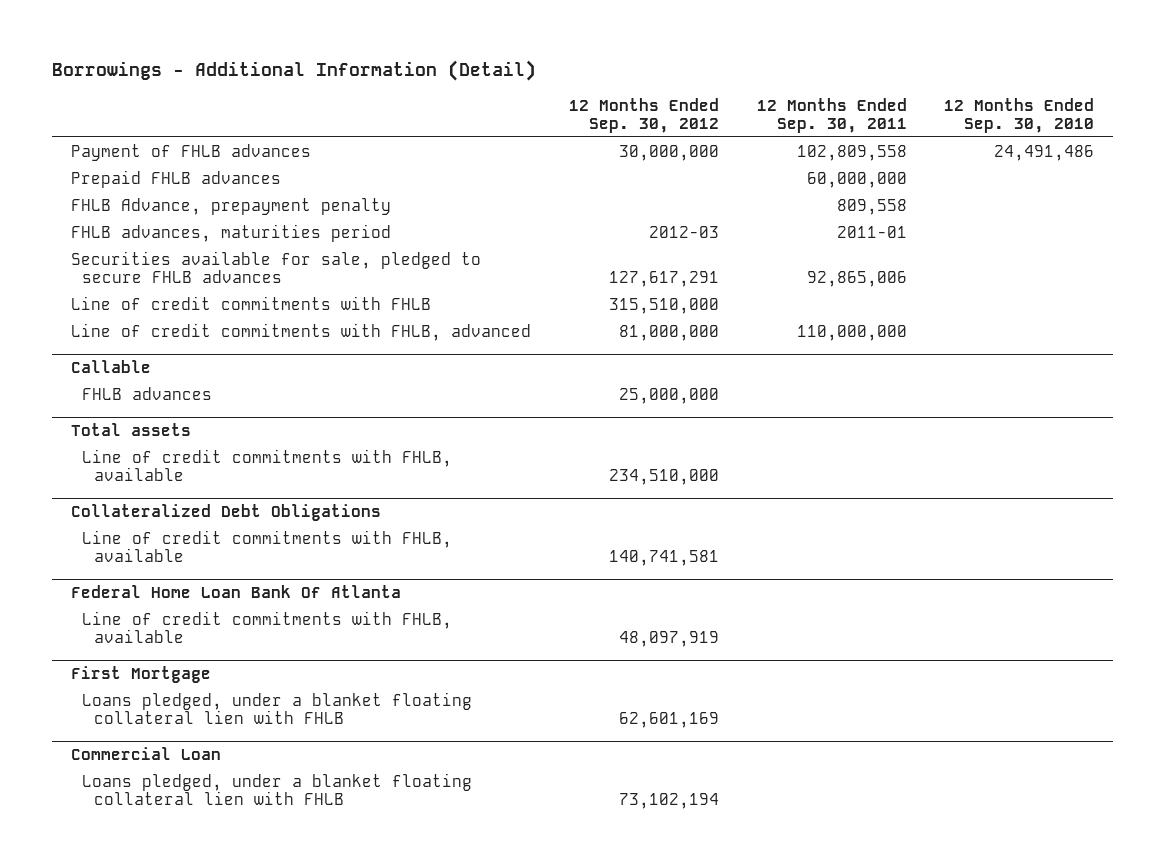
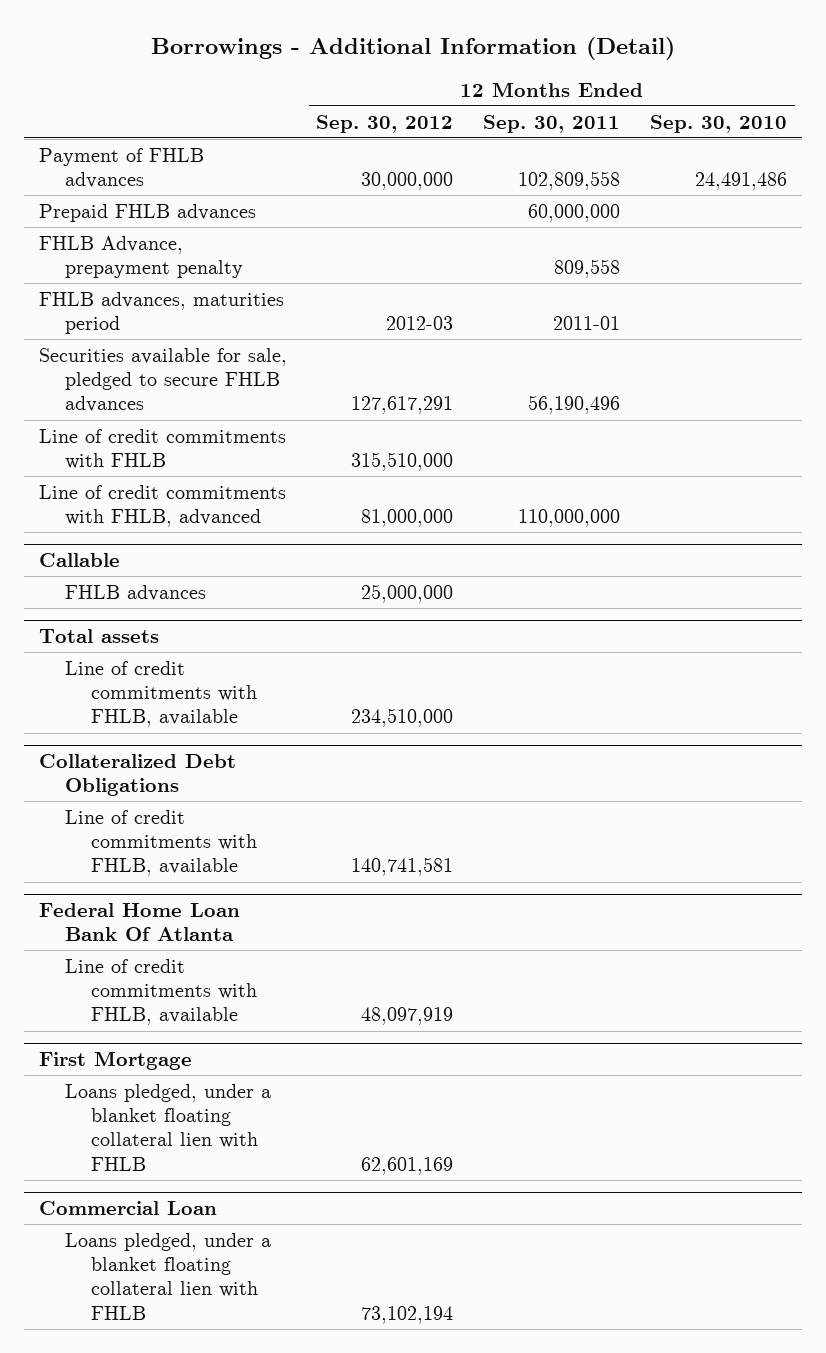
- Securities available for sale, pledged to secure FHLB advances | 127,617,291 | 92,865,006 |
+ Securities available for sale, pledged to secure FHLB advances | 127,617,291 | 56,190,496 |

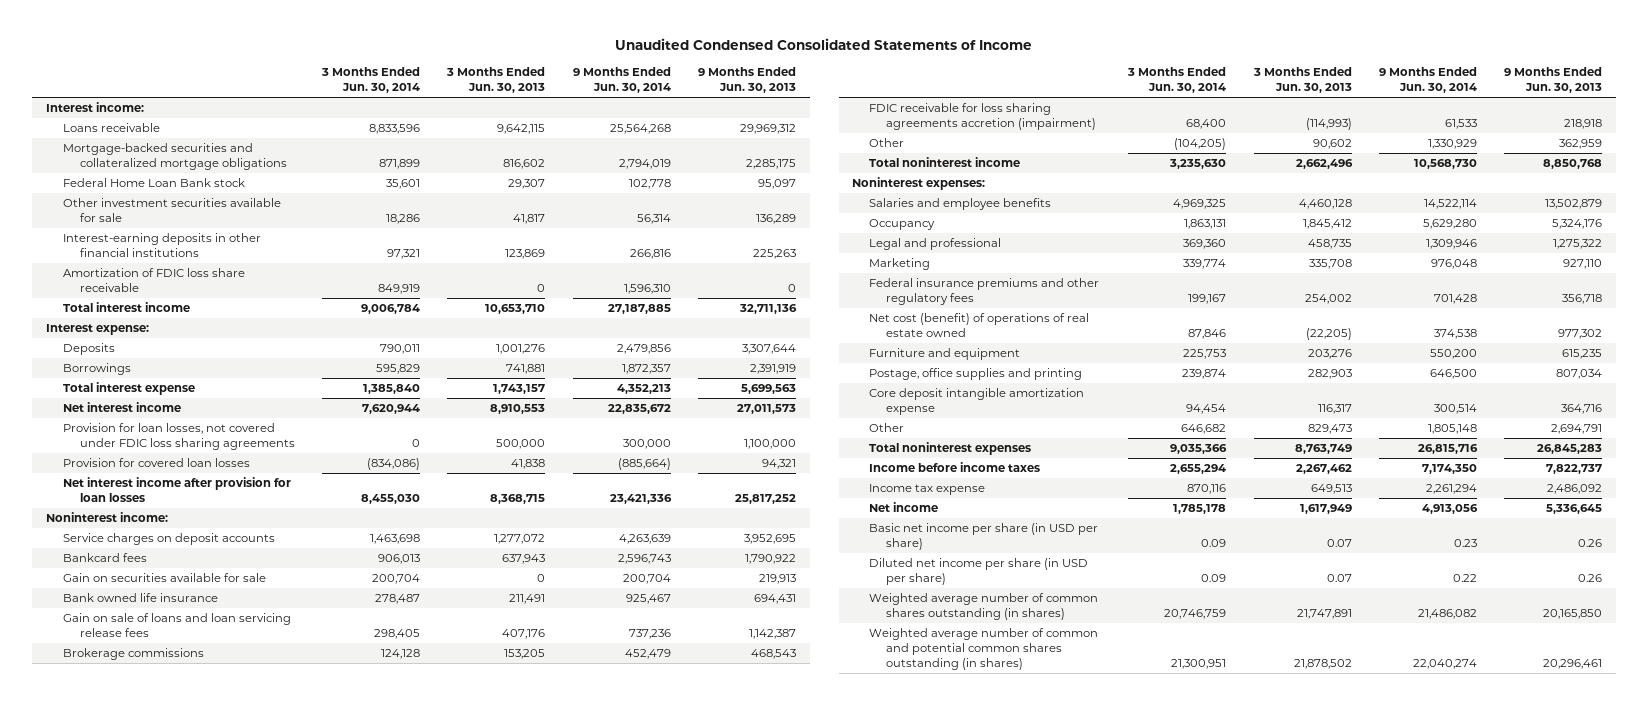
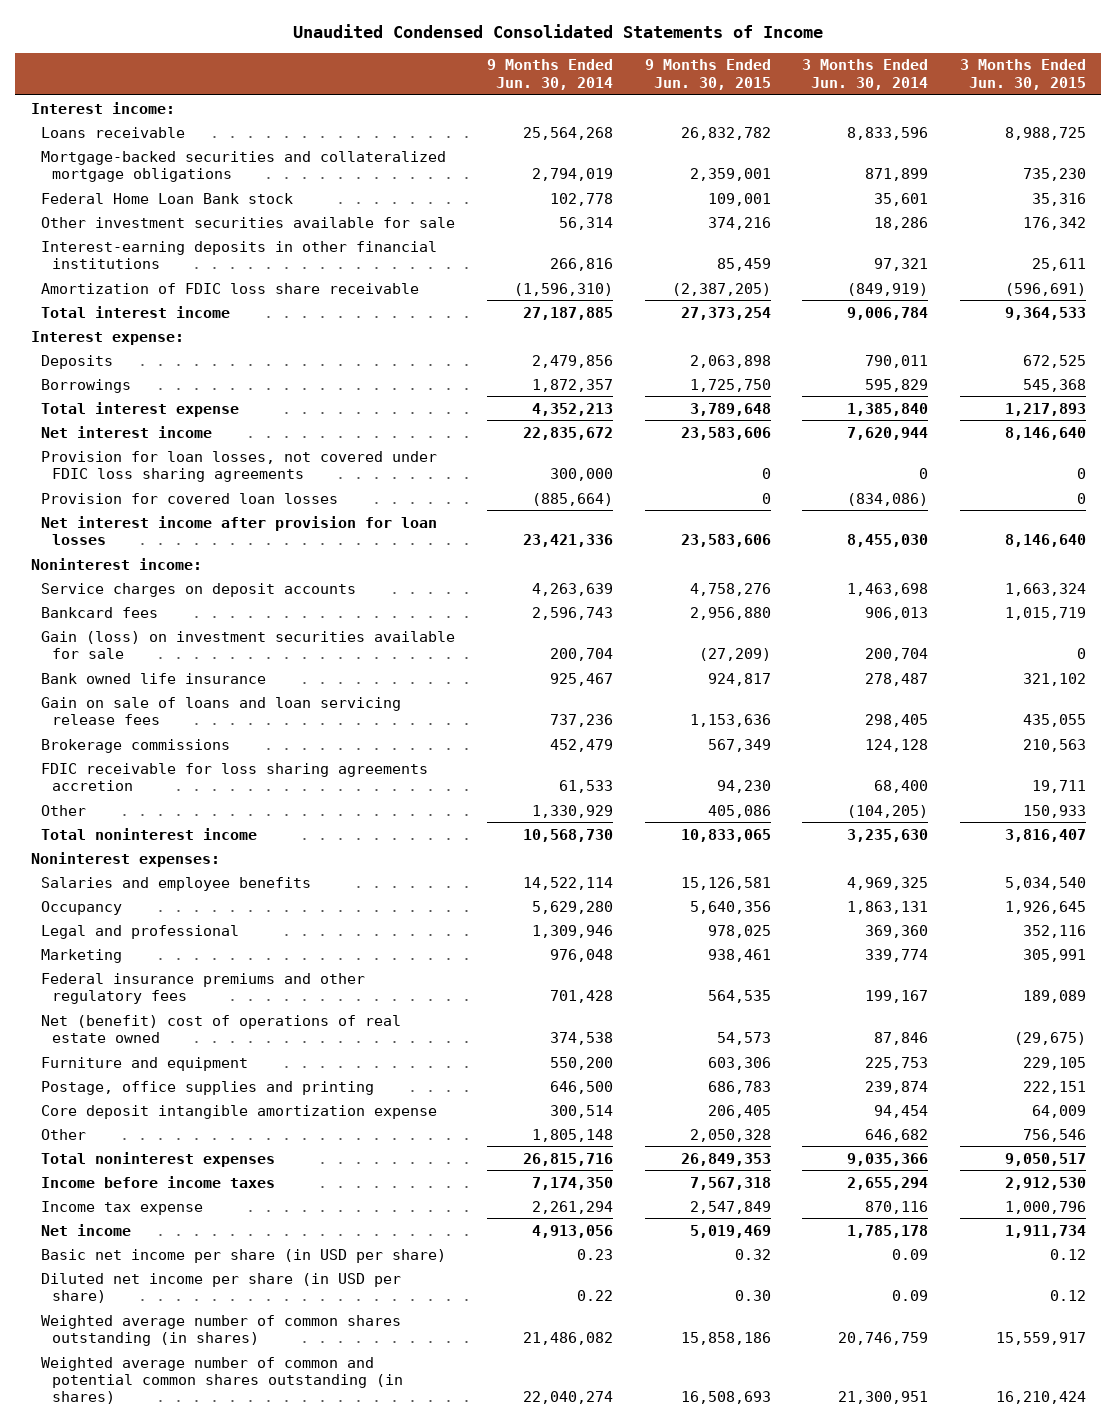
- | 3 Months Ended Jun. 30, 2014 | 3 Months Ended Jun. 30, 2013 | 9 Months Ended Jun. 30, 2014 | 9 Months Ended Jun. 30, 2013
+ | 9 Months Ended Jun. 30, 2014 | 9 Months Ended Jun. 30, 2015 | 3 Months Ended Jun. 30, 2014 | 3 Months Ended Jun. 30, 2015
- Amortization of FDIC loss share receivable | 849,919 | 0 | 1,596,310 | 0
+ Amortization of FDIC loss share receivable | (1,596,310) | (2,387,205) | (849,919) | (596,691)
- Gain on securities available for sale | 200,704 | 0 | 200,704 | 219,913
+ Gain (loss) on investment securities available for sale | 200,704 | (27,209) | 200,704 | 0
- FDIC receivable for loss sharing agreements accretion (impairment) | 68,400 | (114,993) | 61,533 | 218,918
+ FDIC receivable for loss sharing agreements accretion | 61,533 | 94,230 | 68,400 | 19,711
- Net cost (benefit) of operations of real estate owned | 87,846 | (22,205) | 374,538 | 977,302
+ Net (benefit) cost of operations of real estate owned | 374,538 | 54,573 | 87,846 | (29,675)

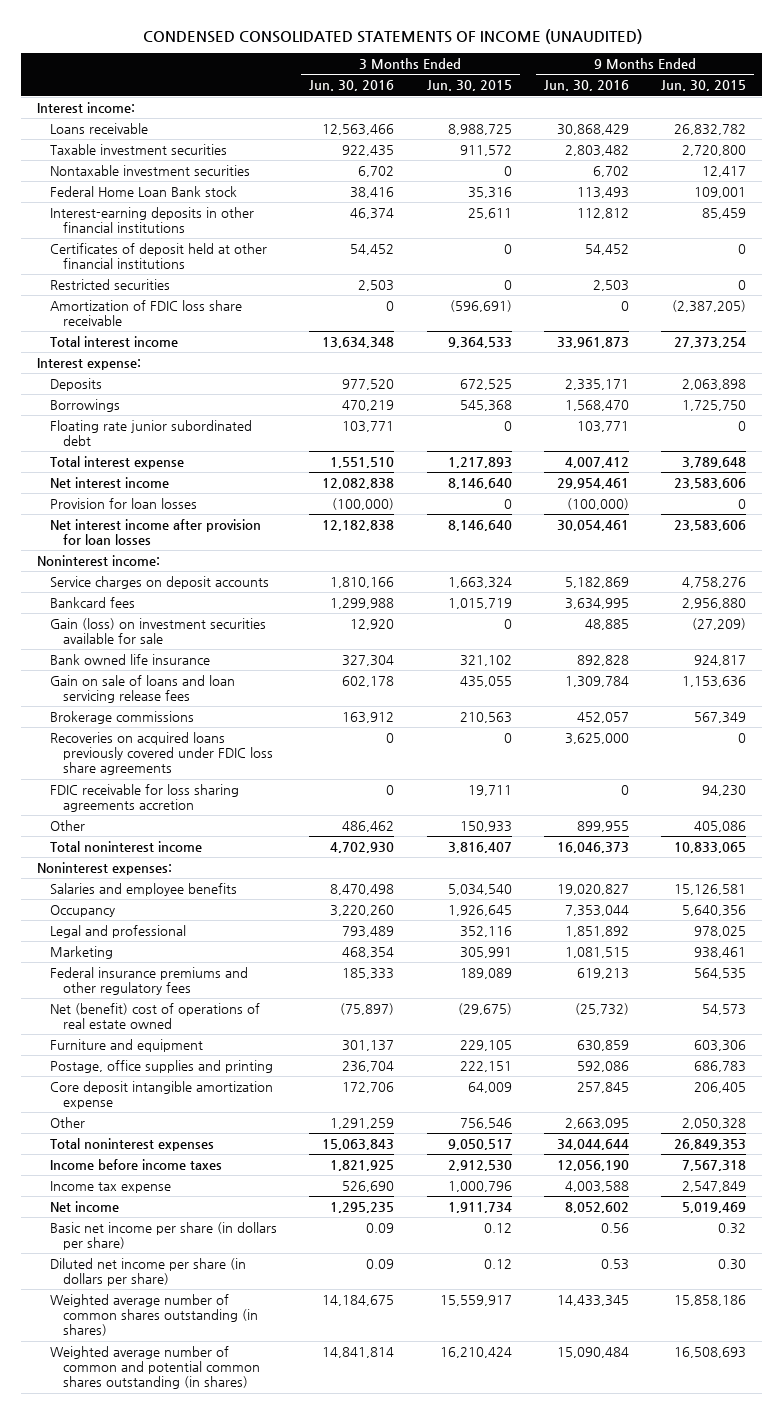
- Unaudited Condensed Consolidated Statements of Income
+ CONDENSED CONSOLIDATED STATEMENTS OF INCOME (UNAUDITED)
- | 9 Months Ended Jun. 30, 2014 | 9 Months Ended Jun. 30, 2015 | 3 Months Ended Jun. 30, 2014 | 3 Months Ended Jun. 30, 2015
+ | 3 Months Ended Jun. 30, 2016 | 3 Months Ended Jun. 30, 2015 | 9 Months Ended Jun. 30, 2016 | 9 Months Ended Jun. 30, 2015
- Mortgage-backed securities and collateralized mortgage obligations | 2,794,019 | 2,359,001 | 871,899 | 735,230
+ Taxable investment securities | 922,435 | 911,572 | 2,803,482 | 2,720,800
+ Nontaxable investment securities | 6,702 | 0 | 6,702 | 12,417
- Other investment securities available for sale | 56,314 | 374,216 | 18,286 | 176,342
+ Certificates of deposit held at other financial institutions | 54,452 | 0 | 54,452 | 0
+ Restricted securities | 2,503 | 0 | 2,503 | 0
+ Floating rate junior subordinated debt | 103,771 | 0 | 103,771 | 0
- Provision for loan losses, not covered under FDIC loss sharing agreements | 300,000 | 0 | 0 | 0
- Provision for covered loan losses | (885,664) | 0 | (834,086) | 0
+ Provision for loan losses | (100,000) | 0 | (100,000) | 0
+ Recoveries on acquired loans previously covered under FDIC loss share agreements | 0 | 0 | 3,625,000 | 0
- Basic net income per share (in USD per share) | 0.23 | 0.32 | 0.09 | 0.12
- Diluted net income per share (in USD per share) | 0.22 | 0.30 | 0.09 | 0.12
+ Basic net income per share (in dollars per share) | 0.09 | 0.12 | 0.56 | 0.32
+ Diluted net income per share (in dollars per share) | 0.09 | 0.12 | 0.53 | 0.30

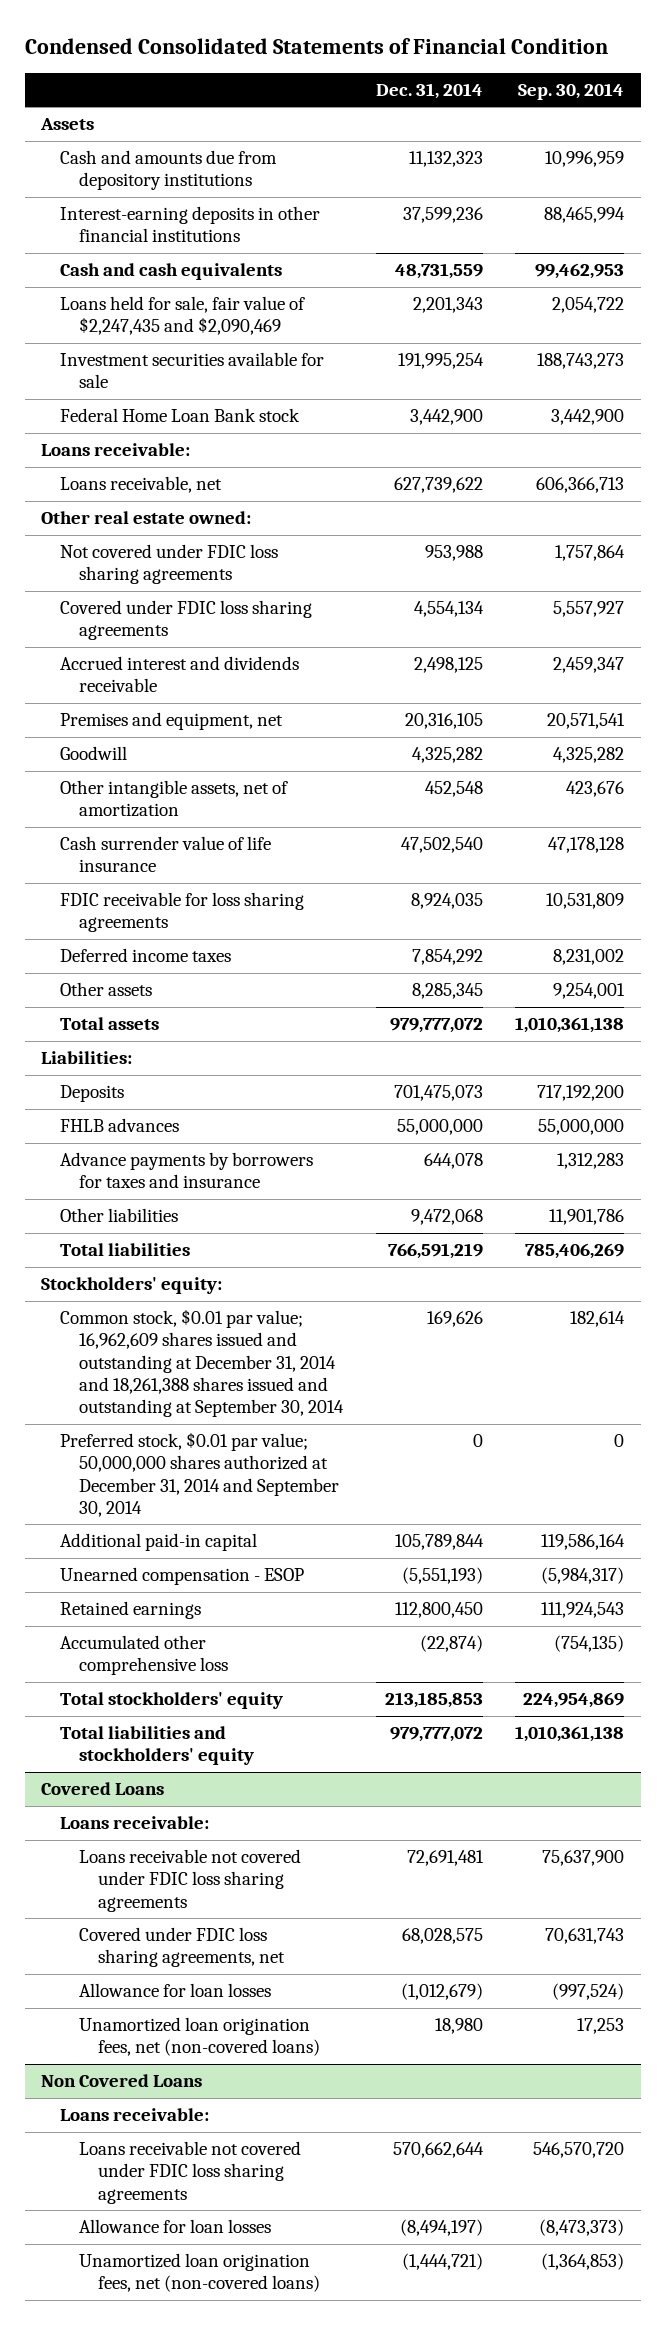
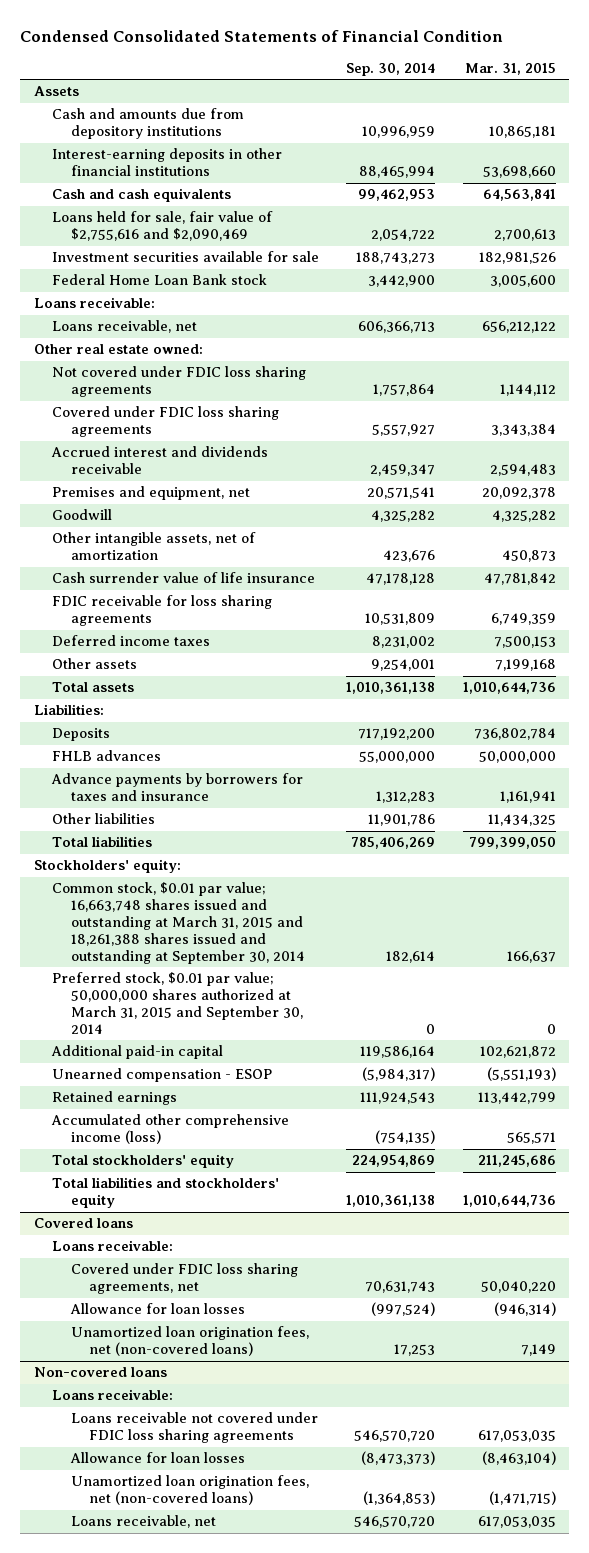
- | Dec. 31, 2014 | Sep. 30, 2014
+ | Sep. 30, 2014 | Mar. 31, 2015
- Loans held for sale, fair value of $2,247,435 and $2,090,469 | 2,201,343 | 2,054,722
+ Loans held for sale, fair value of $2,755,616 and $2,090,469 | 2,054,722 | 2,700,613
- Common stock, $0.01 par value; 16,962,609 shares issued and outstanding at December 31, 2014 and 18,261,388 shares issued and outstanding at September 30, 2014 | 169,626 | 182,614
- Preferred stock, $0.01 par value; 50,000,000 shares authorized at December 31, 2014 and September 30, 2014 | 0 | 0
+ Common stock, $0.01 par value; 16,663,748 shares issued and outstanding at March 31, 2015 and 18,261,388 shares issued and outstanding at September 30, 2014 | 182,614 | 166,637
+ Preferred stock, $0.01 par value; 50,000,000 shares authorized at March 31, 2015 and September 30, 2014 | 0 | 0
- Accumulated other comprehensive loss | (22,874) | (754,135)
+ Accumulated other comprehensive income (loss) | (754,135) | 565,571
- Covered Loans
+ Covered loans
- Loans receivable not covered under FDIC loss sharing agreements | 72,691,481 | 75,637,900
- Non Covered Loans
+ Non-covered loans
+ Loans receivable, net | 546,570,720 | 617,053,035

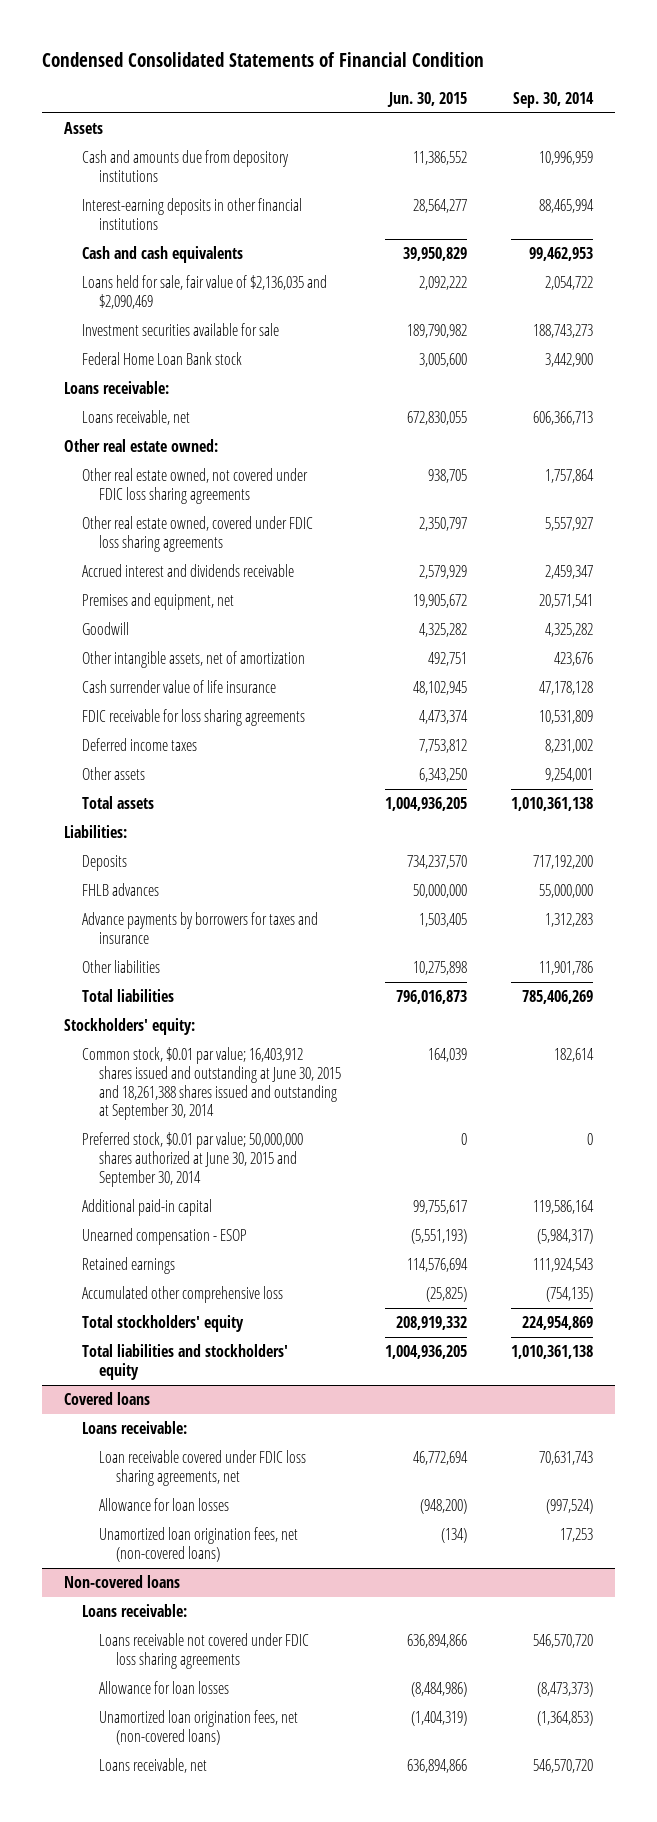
- | Sep. 30, 2014 | Mar. 31, 2015
+ | Jun. 30, 2015 | Sep. 30, 2014
- Loans held for sale, fair value of $2,755,616 and $2,090,469 | 2,054,722 | 2,700,613
+ Loans held for sale, fair value of $2,136,035 and $2,090,469 | 2,092,222 | 2,054,722
- Not covered under FDIC loss sharing agreements | 1,757,864 | 1,144,112
- Covered under FDIC loss sharing agreements | 5,557,927 | 3,343,384
+ Other real estate owned, not covered under FDIC loss sharing agreements | 938,705 | 1,757,864
+ Other real estate owned, covered under FDIC loss sharing agreements | 2,350,797 | 5,557,927
- Common stock, $0.01 par value; 16,663,748 shares issued and outstanding at March 31, 2015 and 18,261,388 shares issued and outstanding at September 30, 2014 | 182,614 | 166,637
- Preferred stock, $0.01 par value; 50,000,000 shares authorized at March 31, 2015 and September 30, 2014 | 0 | 0
+ Common stock, $0.01 par value; 16,403,912 shares issued and outstanding at June 30, 2015 and 18,261,388 shares issued and outstanding at September 30, 2014 | 164,039 | 182,614
+ Preferred stock, $0.01 par value; 50,000,000 shares authorized at June 30, 2015 and September 30, 2014 | 0 | 0
- Accumulated other comprehensive income (loss) | (754,135) | 565,571
+ Accumulated other comprehensive loss | (25,825) | (754,135)
@ Covered loans
- Covered under FDIC loss sharing agreements, net | 70,631,743 | 50,040,220
+ Loan receivable covered under FDIC loss sharing agreements, net | 46,772,694 | 70,631,743

